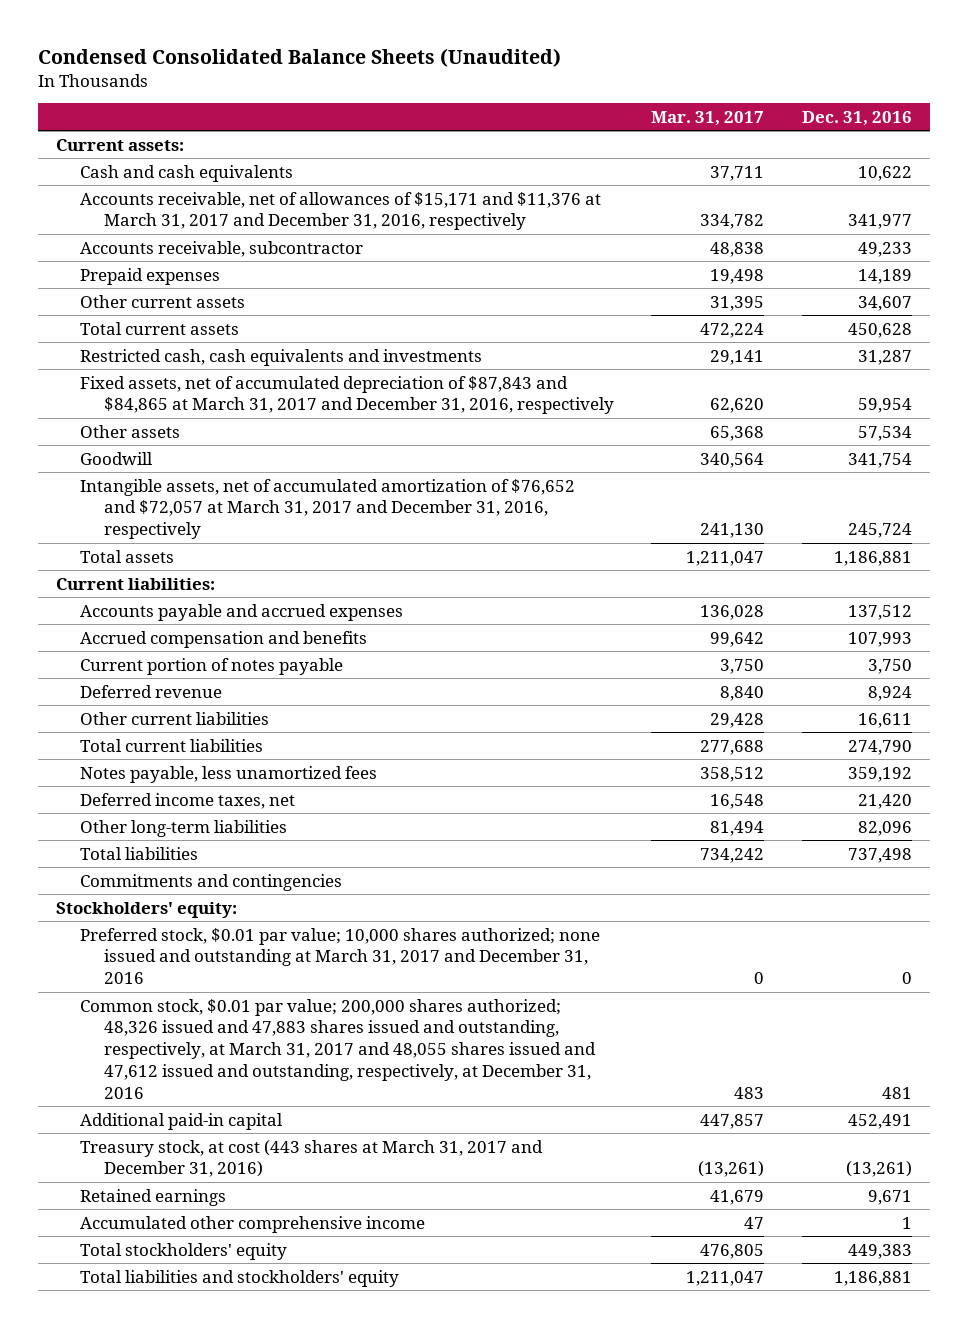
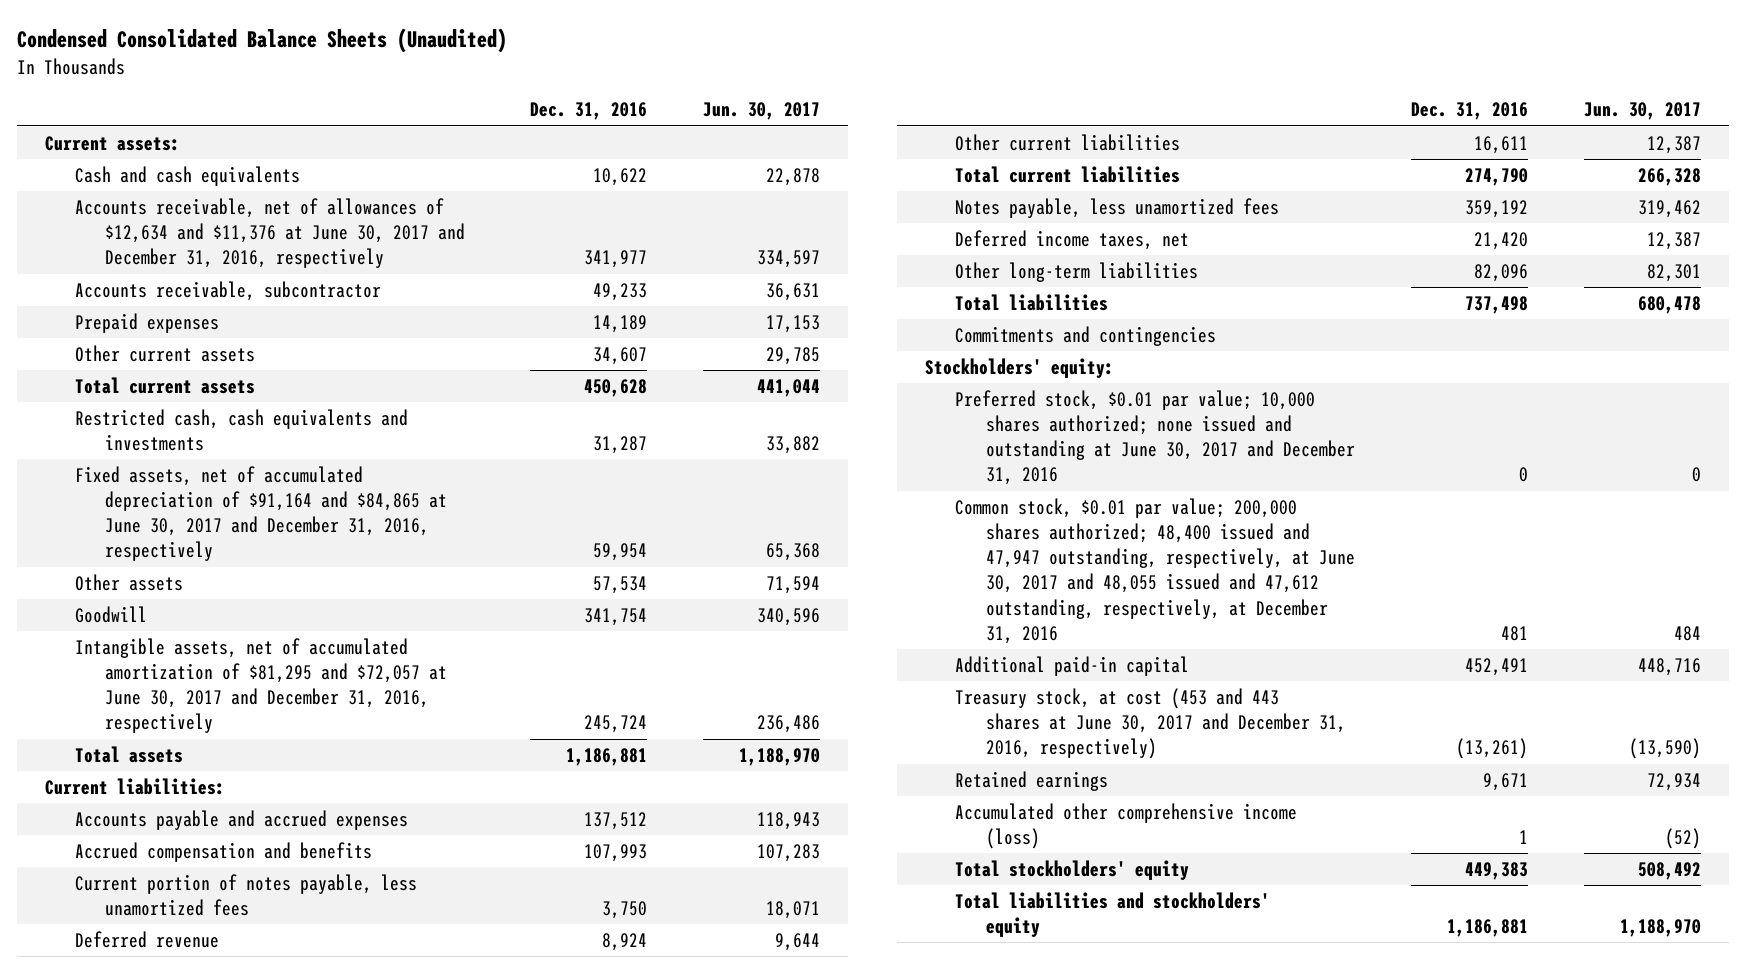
- | Mar. 31, 2017 | Dec. 31, 2016
+ | Dec. 31, 2016 | Jun. 30, 2017
- Accounts receivable, net of allowances of $15,171 and $11,376 at March 31, 2017 and December 31, 2016, respectively | 334,782 | 341,977
+ Accounts receivable, net of allowances of $12,634 and $11,376 at June 30, 2017 and December 31, 2016, respectively | 341,977 | 334,597
- Fixed assets, net of accumulated depreciation of $87,843 and $84,865 at March 31, 2017 and December 31, 2016, respectively | 62,620 | 59,954
+ Fixed assets, net of accumulated depreciation of $91,164 and $84,865 at June 30, 2017 and December 31, 2016, respectively | 59,954 | 65,368
- Intangible assets, net of accumulated amortization of $76,652 and $72,057 at March 31, 2017 and December 31, 2016, respectively | 241,130 | 245,724
+ Intangible assets, net of accumulated amortization of $81,295 and $72,057 at June 30, 2017 and December 31, 2016, respectively | 245,724 | 236,486
- Current portion of notes payable | 3,750 | 3,750
+ Current portion of notes payable, less unamortized fees | 3,750 | 18,071
- Preferred stock, $0.01 par value; 10,000 shares authorized; none issued and outstanding at March 31, 2017 and December 31, 2016 | 0 | 0
- Common stock, $0.01 par value; 200,000 shares authorized; 48,326 issued and 47,883 shares issued and outstanding, respectively, at March 31, 2017 and 48,055 shares issued and 47,612 issued and outstanding, respectively, at December 31, 2016 | 483 | 481
+ Preferred stock, $0.01 par value; 10,000 shares authorized; none issued and outstanding at June 30, 2017 and December 31, 2016 | 0 | 0
+ Common stock, $0.01 par value; 200,000 shares authorized; 48,400 issued and 47,947 outstanding, respectively, at June 30, 2017 and 48,055 issued and 47,612 outstanding, respectively, at December 31, 2016 | 481 | 484
- Treasury stock, at cost (443 shares at March 31, 2017 and December 31, 2016) | (13,261) | (13,261)
+ Treasury stock, at cost (453 and 443 shares at June 30, 2017 and December 31, 2016, respectively) | (13,261) | (13,590)
- Accumulated other comprehensive income | 47 | 1
+ Accumulated other comprehensive income (loss) | 1 | (52)

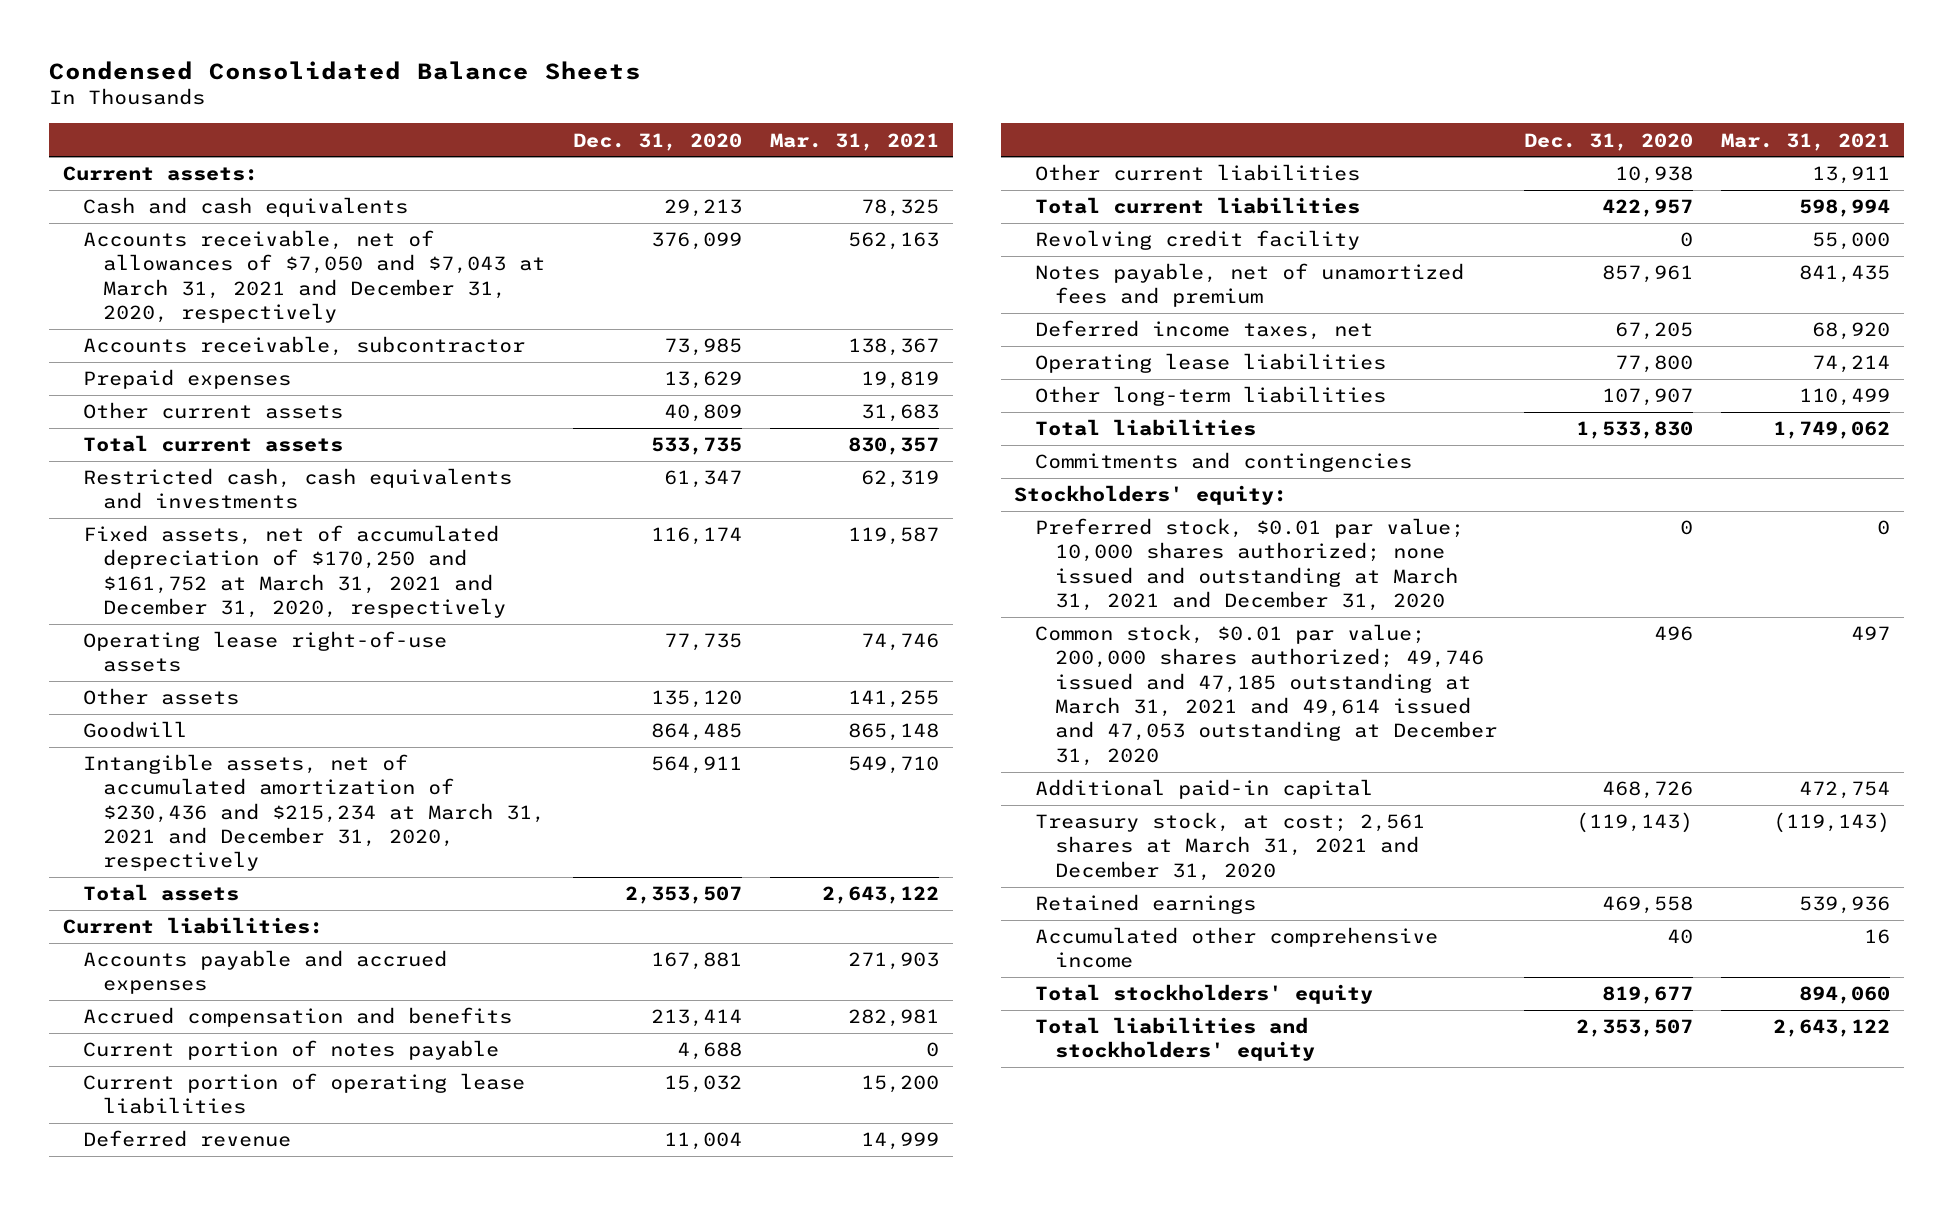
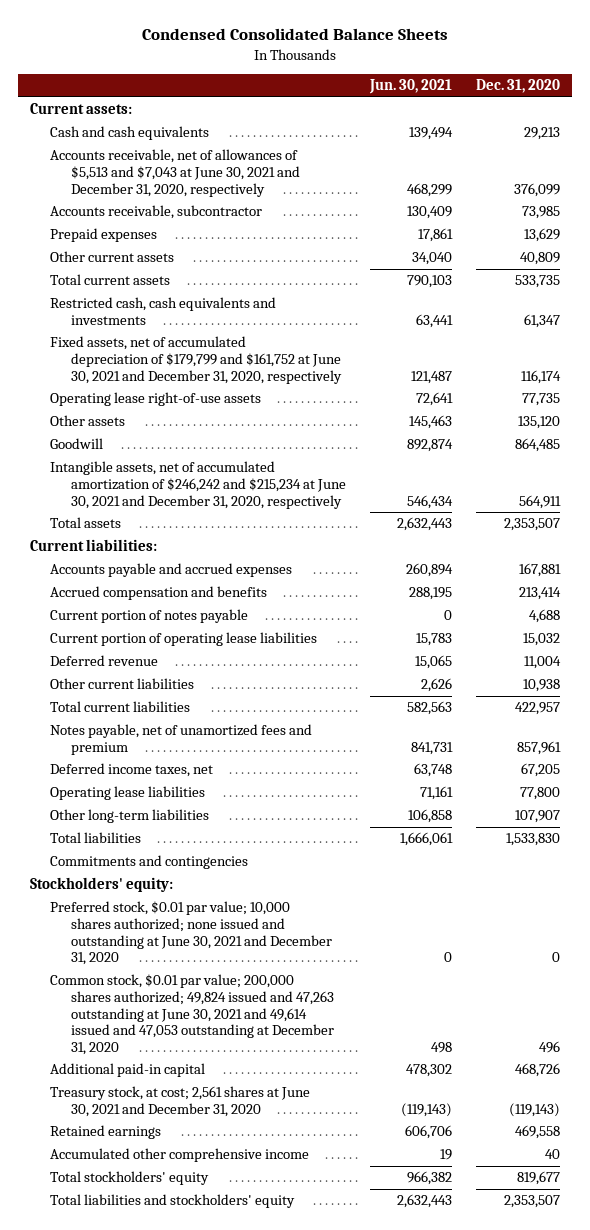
- | Dec. 31, 2020 | Mar. 31, 2021
+ | Jun. 30, 2021 | Dec. 31, 2020
- Accounts receivable, net of allowances of $7,050 and $7,043 at March 31, 2021 and December 31, 2020, respectively | 376,099 | 562,163
+ Accounts receivable, net of allowances of $5,513 and $7,043 at June 30, 2021 and December 31, 2020, respectively | 468,299 | 376,099
- Fixed assets, net of accumulated depreciation of $170,250 and $161,752 at March 31, 2021 and December 31, 2020, respectively | 116,174 | 119,587
+ Fixed assets, net of accumulated depreciation of $179,799 and $161,752 at June 30, 2021 and December 31, 2020, respectively | 121,487 | 116,174
- Intangible assets, net of accumulated amortization of $230,436 and $215,234 at March 31, 2021 and December 31, 2020, respectively | 564,911 | 549,710
+ Intangible assets, net of accumulated amortization of $246,242 and $215,234 at June 30, 2021 and December 31, 2020, respectively | 546,434 | 564,911
- Revolving credit facility | 0 | 55,000
- Preferred stock, $0.01 par value; 10,000 shares authorized; none issued and outstanding at March 31, 2021 and December 31, 2020 | 0 | 0
- Common stock, $0.01 par value; 200,000 shares authorized; 49,746 issued and 47,185 outstanding at March 31, 2021 and 49,614 issued and 47,053 outstanding at December 31, 2020 | 496 | 497
+ Preferred stock, $0.01 par value; 10,000 shares authorized; none issued and outstanding at June 30, 2021 and December 31, 2020 | 0 | 0
+ Common stock, $0.01 par value; 200,000 shares authorized; 49,824 issued and 47,263 outstanding at June 30, 2021 and 49,614 issued and 47,053 outstanding at December 31, 2020 | 498 | 496
- Treasury stock, at cost; 2,561 shares at March 31, 2021 and December 31, 2020 | (119,143) | (119,143)
+ Treasury stock, at cost; 2,561 shares at June 30, 2021 and December 31, 2020 | (119,143) | (119,143)

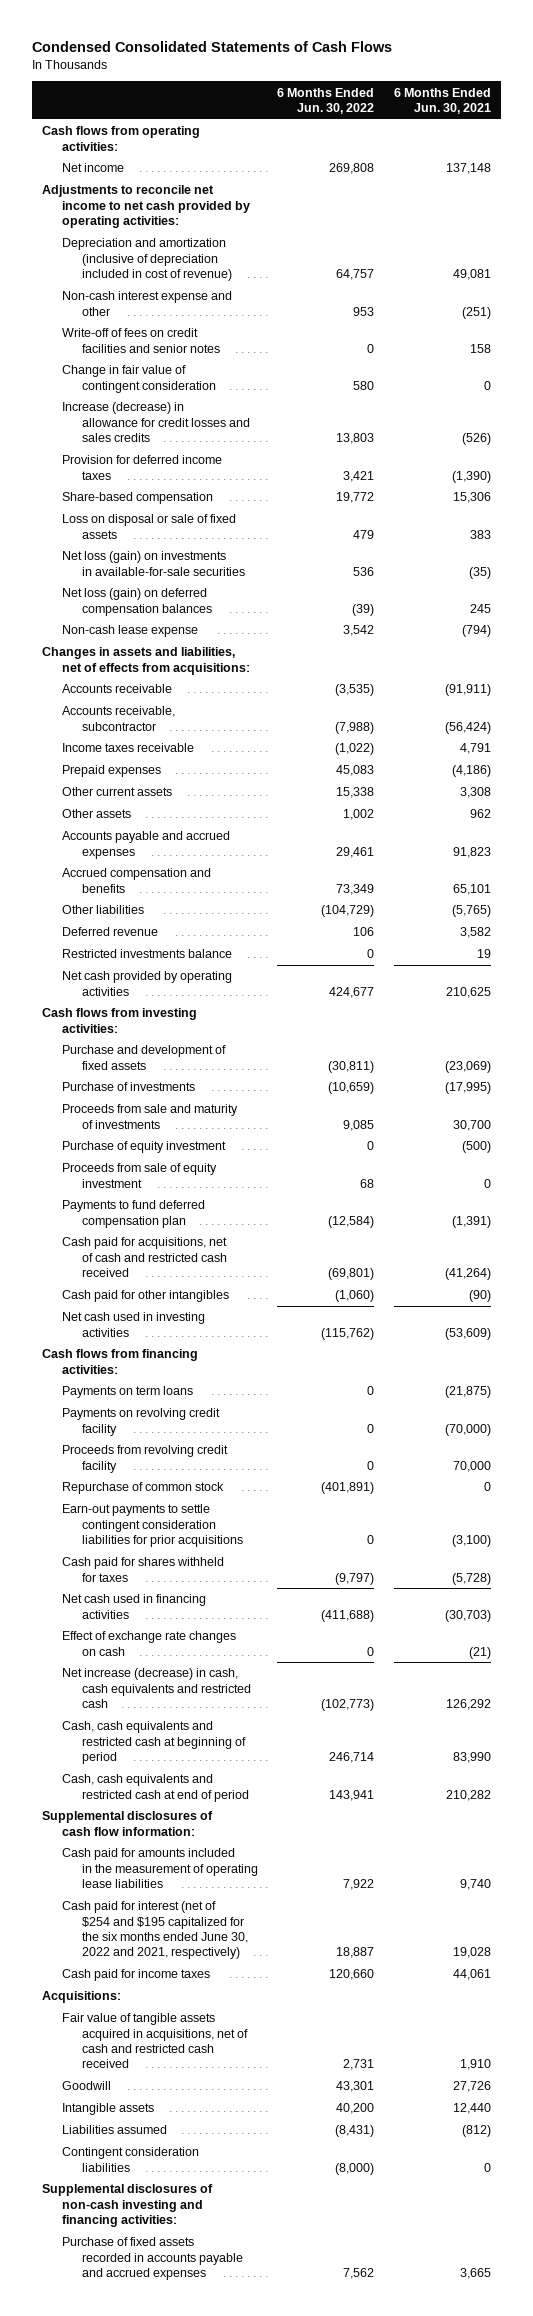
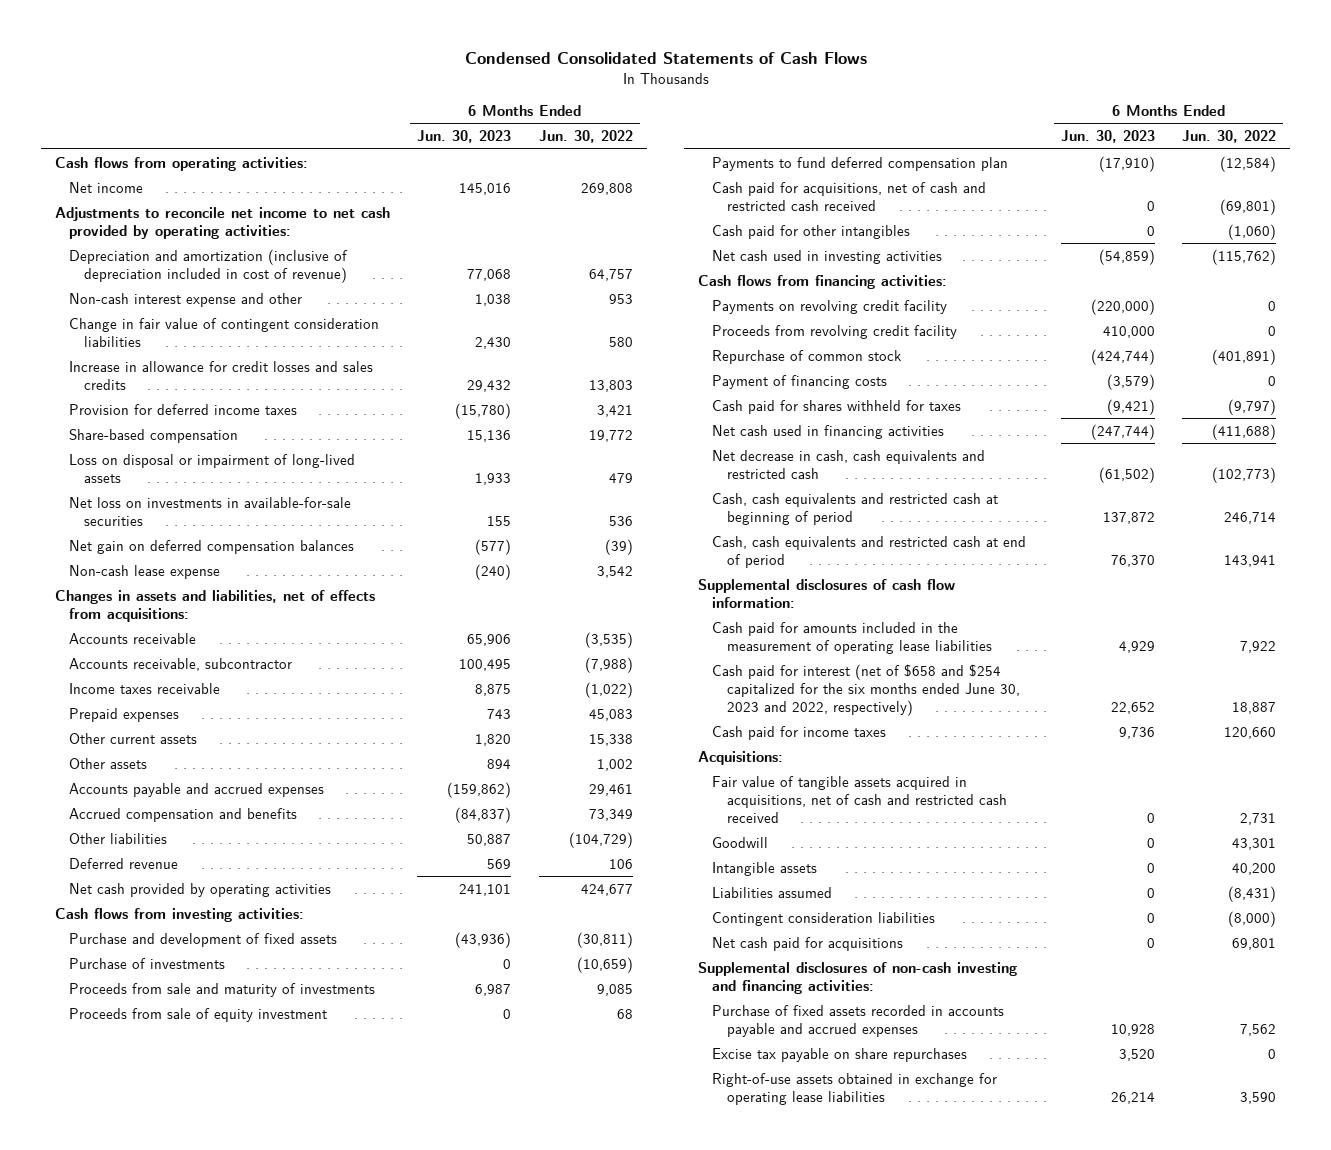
- | 6 Months Ended Jun. 30, 2022 | 6 Months Ended Jun. 30, 2021
+ | 6 Months Ended Jun. 30, 2023 | 6 Months Ended Jun. 30, 2022
- Write-off of fees on credit facilities and senior notes | 0 | 158
- Change in fair value of contingent consideration | 580 | 0
- Increase (decrease) in allowance for credit losses and sales credits | 13,803 | (526)
+ Change in fair value of contingent consideration liabilities | 2,430 | 580
+ Increase in allowance for credit losses and sales credits | 29,432 | 13,803
- Loss on disposal or sale of fixed assets | 479 | 383
- Net loss (gain) on investments in available-for-sale securities | 536 | (35)
- Net loss (gain) on deferred compensation balances | (39) | 245
+ Loss on disposal or impairment of long-lived assets | 1,933 | 479
+ Net loss on investments in available-for-sale securities | 155 | 536
+ Net gain on deferred compensation balances | (577) | (39)
- Restricted investments balance | 0 | 19
- Purchase of equity investment | 0 | (500)
- Payments on term loans | 0 | (21,875)
- Earn-out payments to settle contingent consideration liabilities for prior acquisitions | 0 | (3,100)
+ Payment of financing costs | (3,579) | 0
- Effect of exchange rate changes on cash | 0 | (21)
- Net increase (decrease) in cash, cash equivalents and restricted cash | (102,773) | 126,292
+ Net decrease in cash, cash equivalents and restricted cash | (61,502) | (102,773)
- Cash paid for interest (net of $254 and $195 capitalized for the six months ended June 30, 2022 and 2021, respectively) | 18,887 | 19,028
+ Cash paid for interest (net of $658 and $254 capitalized for the six months ended June 30, 2023 and 2022, respectively) | 22,652 | 18,887
+ Net cash paid for acquisitions | 0 | 69,801
+ Excise tax payable on share repurchases | 3,520 | 0
+ Right-of-use assets obtained in exchange for operating lease liabilities | 26,214 | 3,590

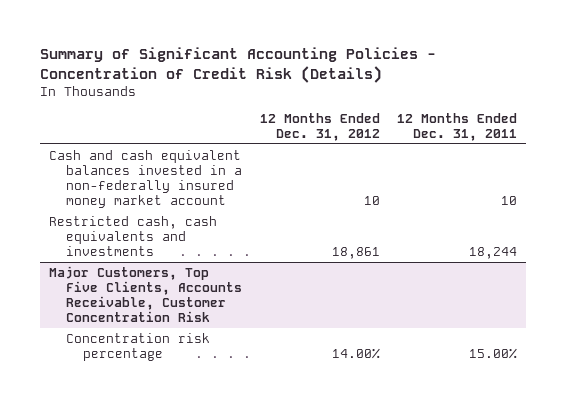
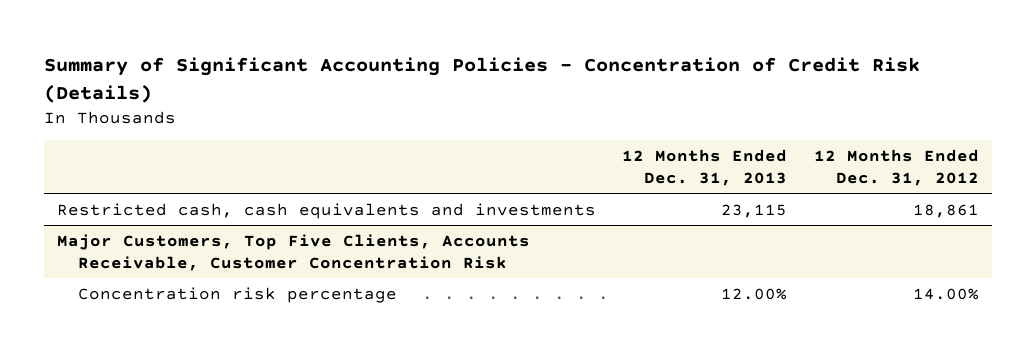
- | 12 Months Ended Dec. 31, 2012 | 12 Months Ended Dec. 31, 2011
+ | 12 Months Ended Dec. 31, 2013 | 12 Months Ended Dec. 31, 2012
- Cash and cash equivalent balances invested in a non-federally insured money market account | 10 | 10

